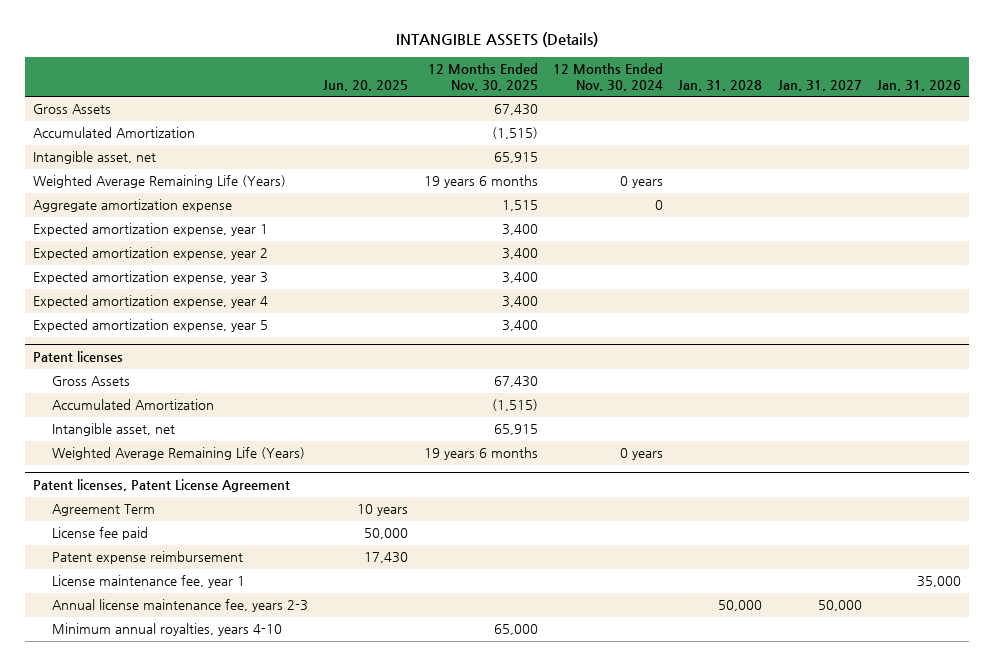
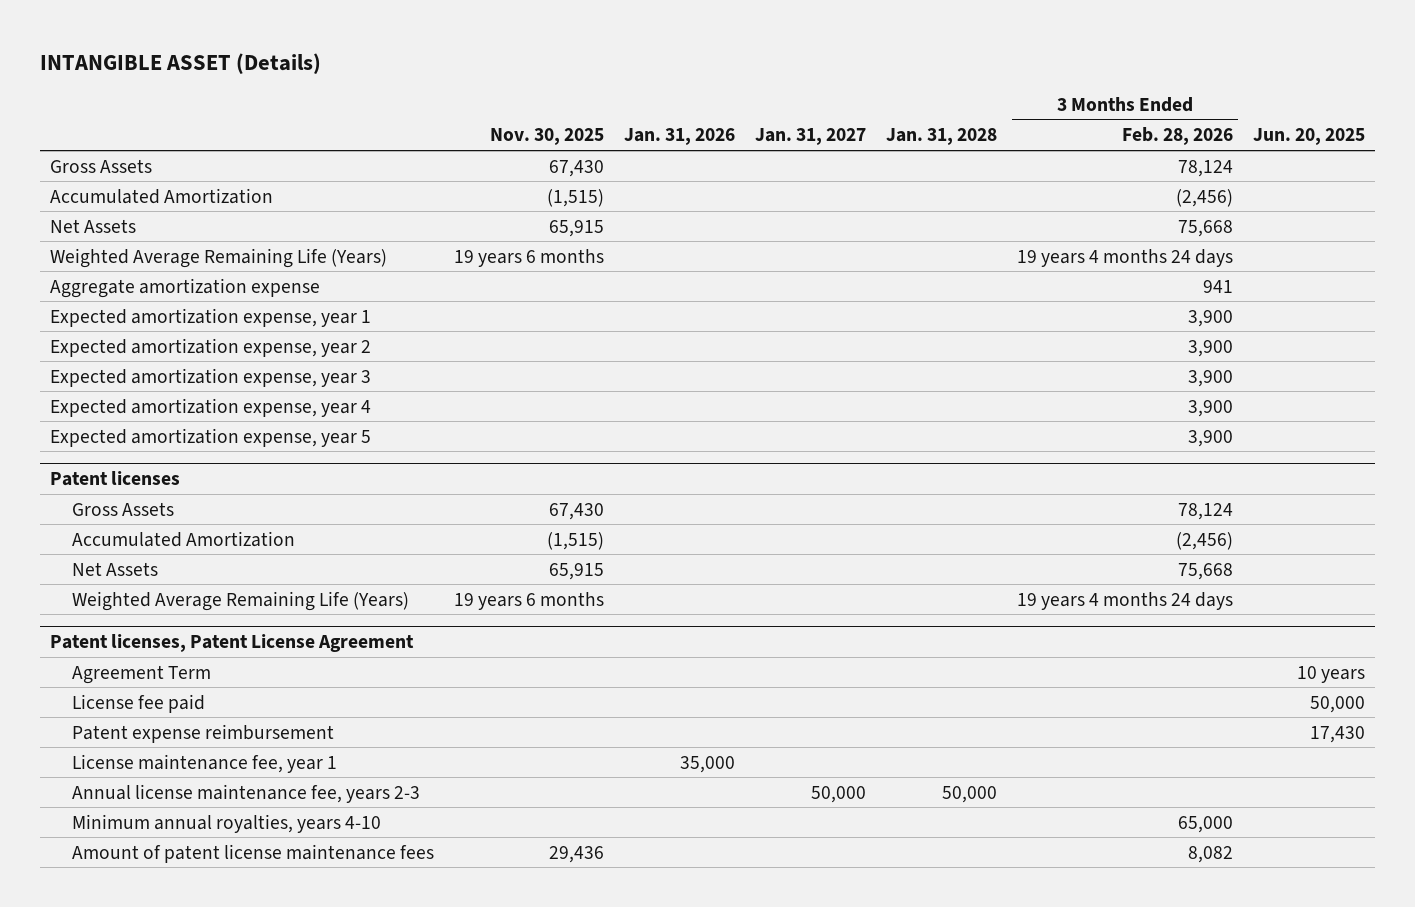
- INTANGIBLE ASSETS (Details)
+ INTANGIBLE ASSET (Details)
- | Jun. 20, 2025 | 12 Months Ended Nov. 30, 2025 | 12 Months Ended Nov. 30, 2024 | Jan. 31, 2028 | Jan. 31, 2027 | Jan. 31, 2026
+ | Nov. 30, 2025 | Jan. 31, 2026 | Jan. 31, 2027 | Jan. 31, 2028 | 3 Months Ended Feb. 28, 2026 | Jun. 20, 2025
- Intangible asset, net | | 65,915 | | | |
+ Net Assets | 65,915 | | | | 75,668 |
@ Patent licenses
- Intangible asset, net | | 65,915 | | | |
+ Net Assets | 65,915 | | | | 75,668 |
@ Patent licenses, Patent License Agreement
+ Amount of patent license maintenance fees | 29,436 | | | | 8,082 |

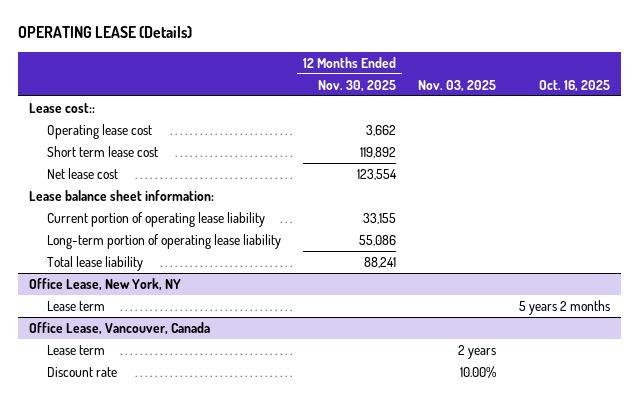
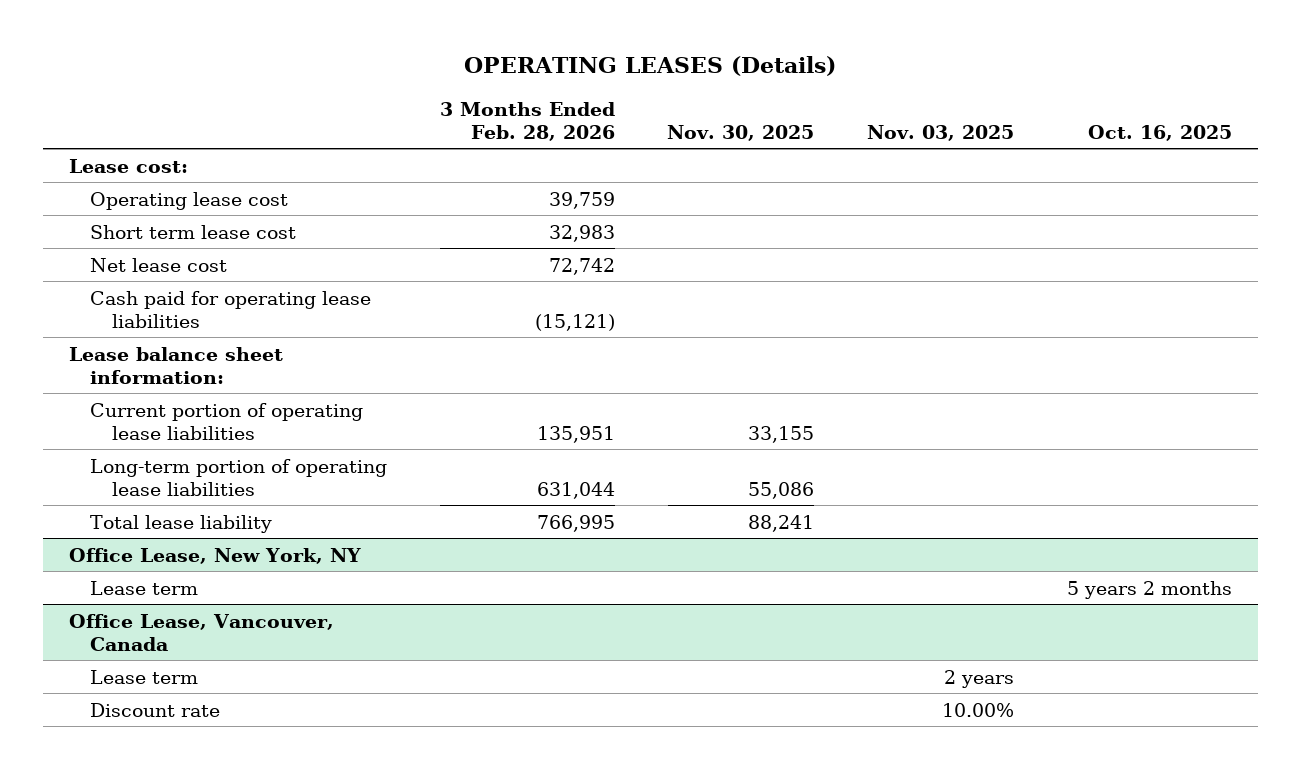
- OPERATING LEASE (Details)
+ OPERATING LEASES (Details)
- | 12 Months Ended Nov. 30, 2025 | Nov. 03, 2025 | Oct. 16, 2025
+ | 3 Months Ended Feb. 28, 2026 | Nov. 30, 2025 | Nov. 03, 2025 | Oct. 16, 2025
- Lease cost::
+ Lease cost:
+ Cash paid for operating lease liabilities | (15,121) | | |
- Current portion of operating lease liability | 33,155 | |
- Long-term portion of operating lease liability | 55,086 | |
+ Current portion of operating lease liabilities | 135,951 | 33,155 | |
+ Long-term portion of operating lease liabilities | 631,044 | 55,086 | |

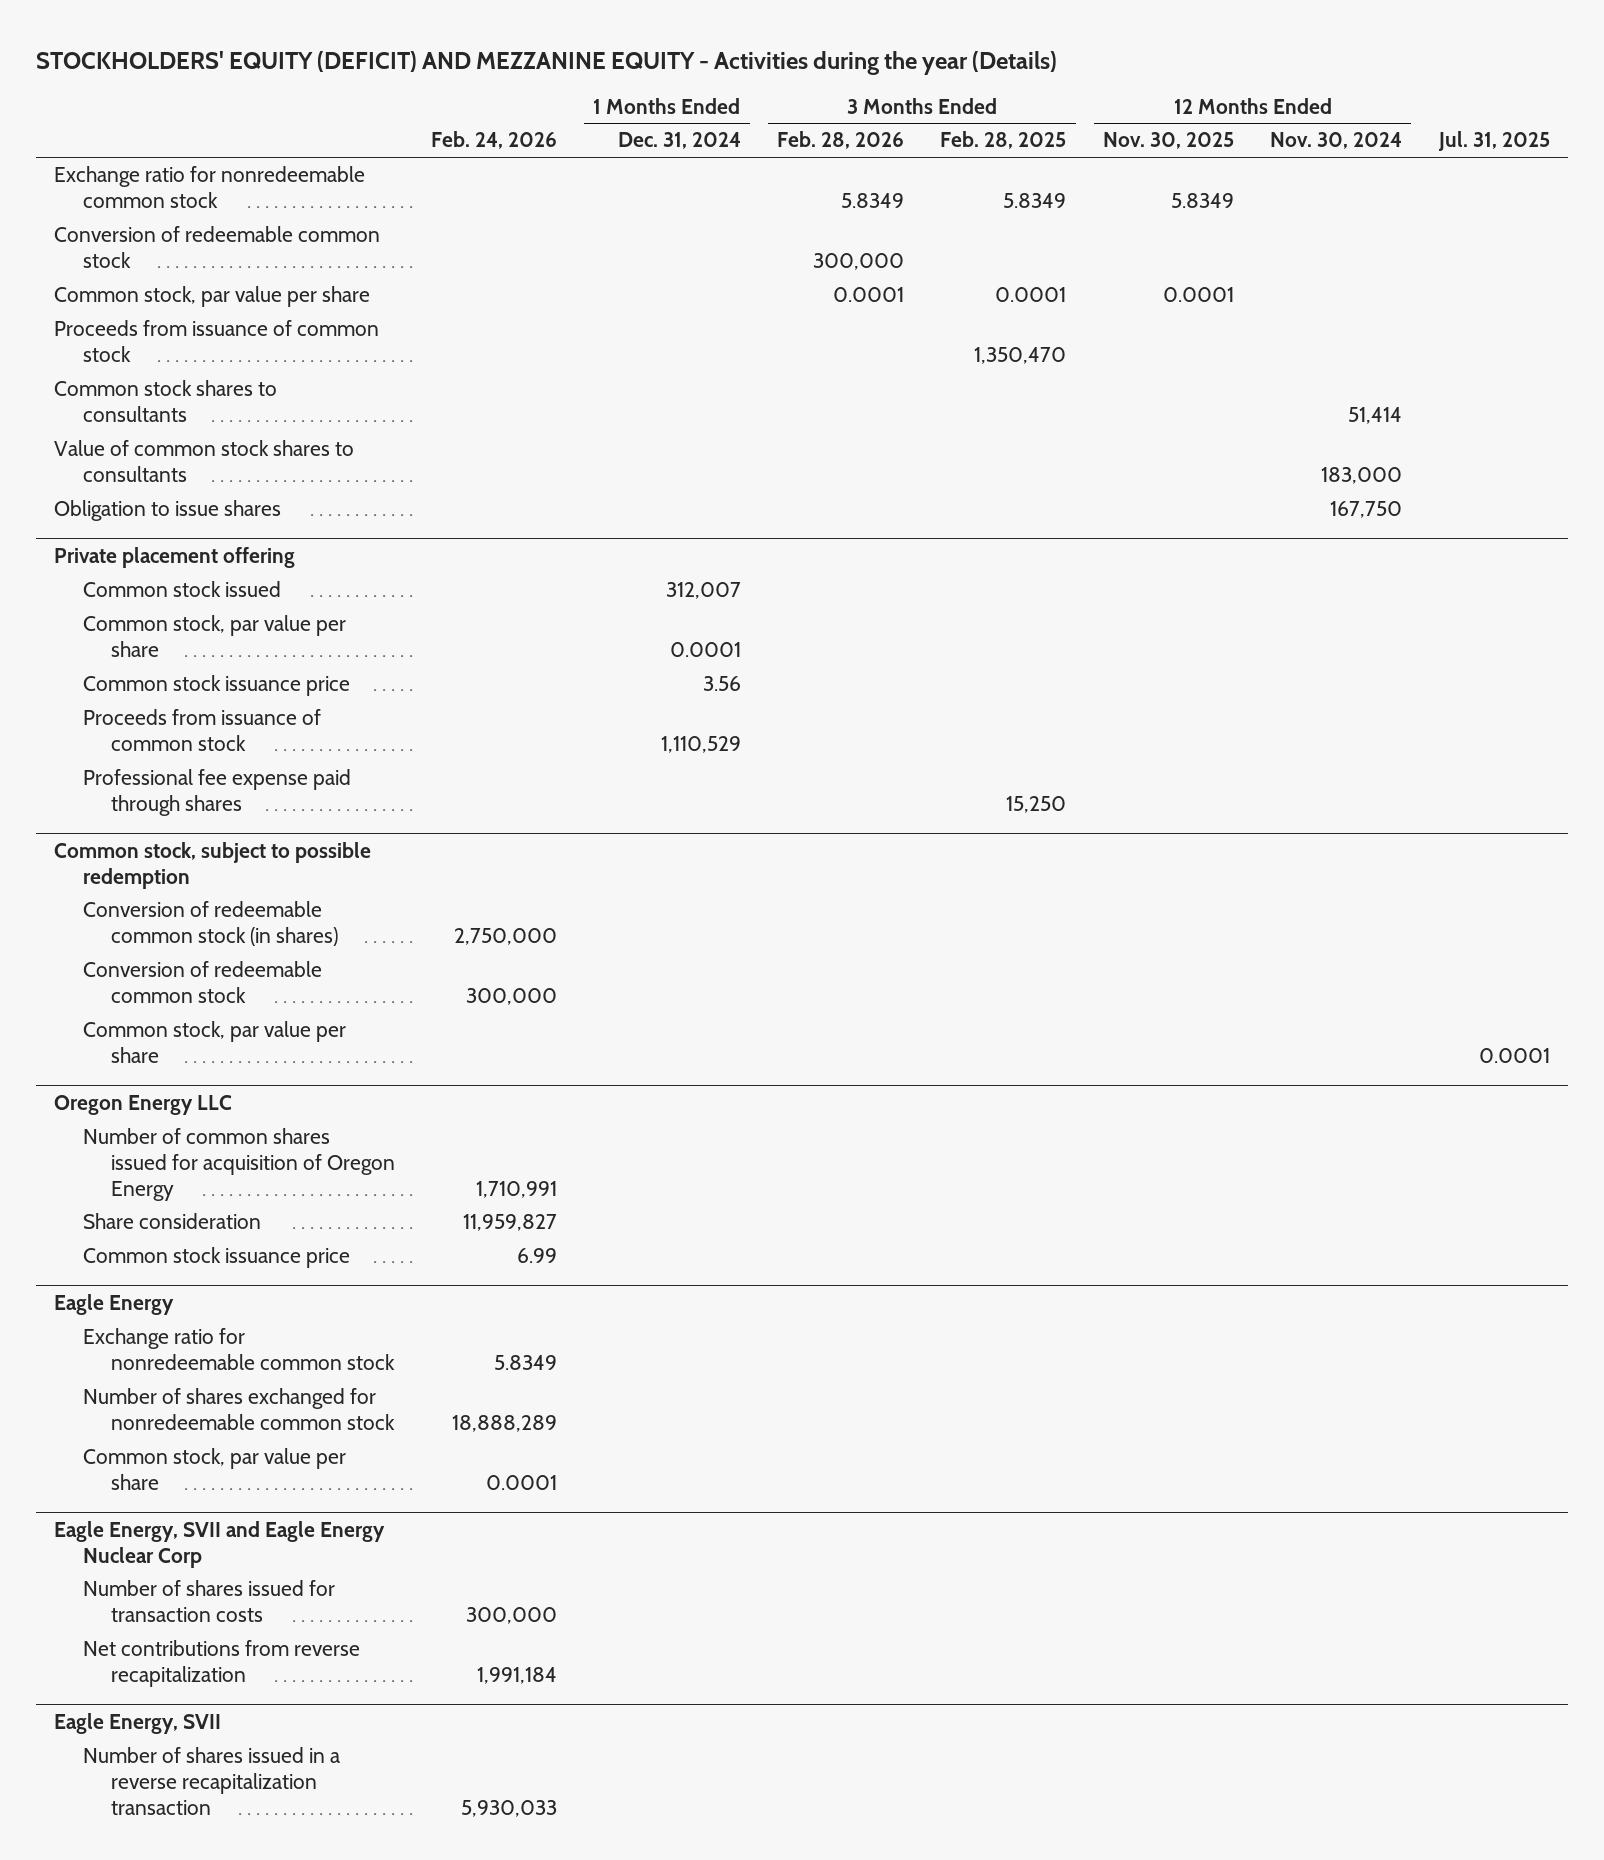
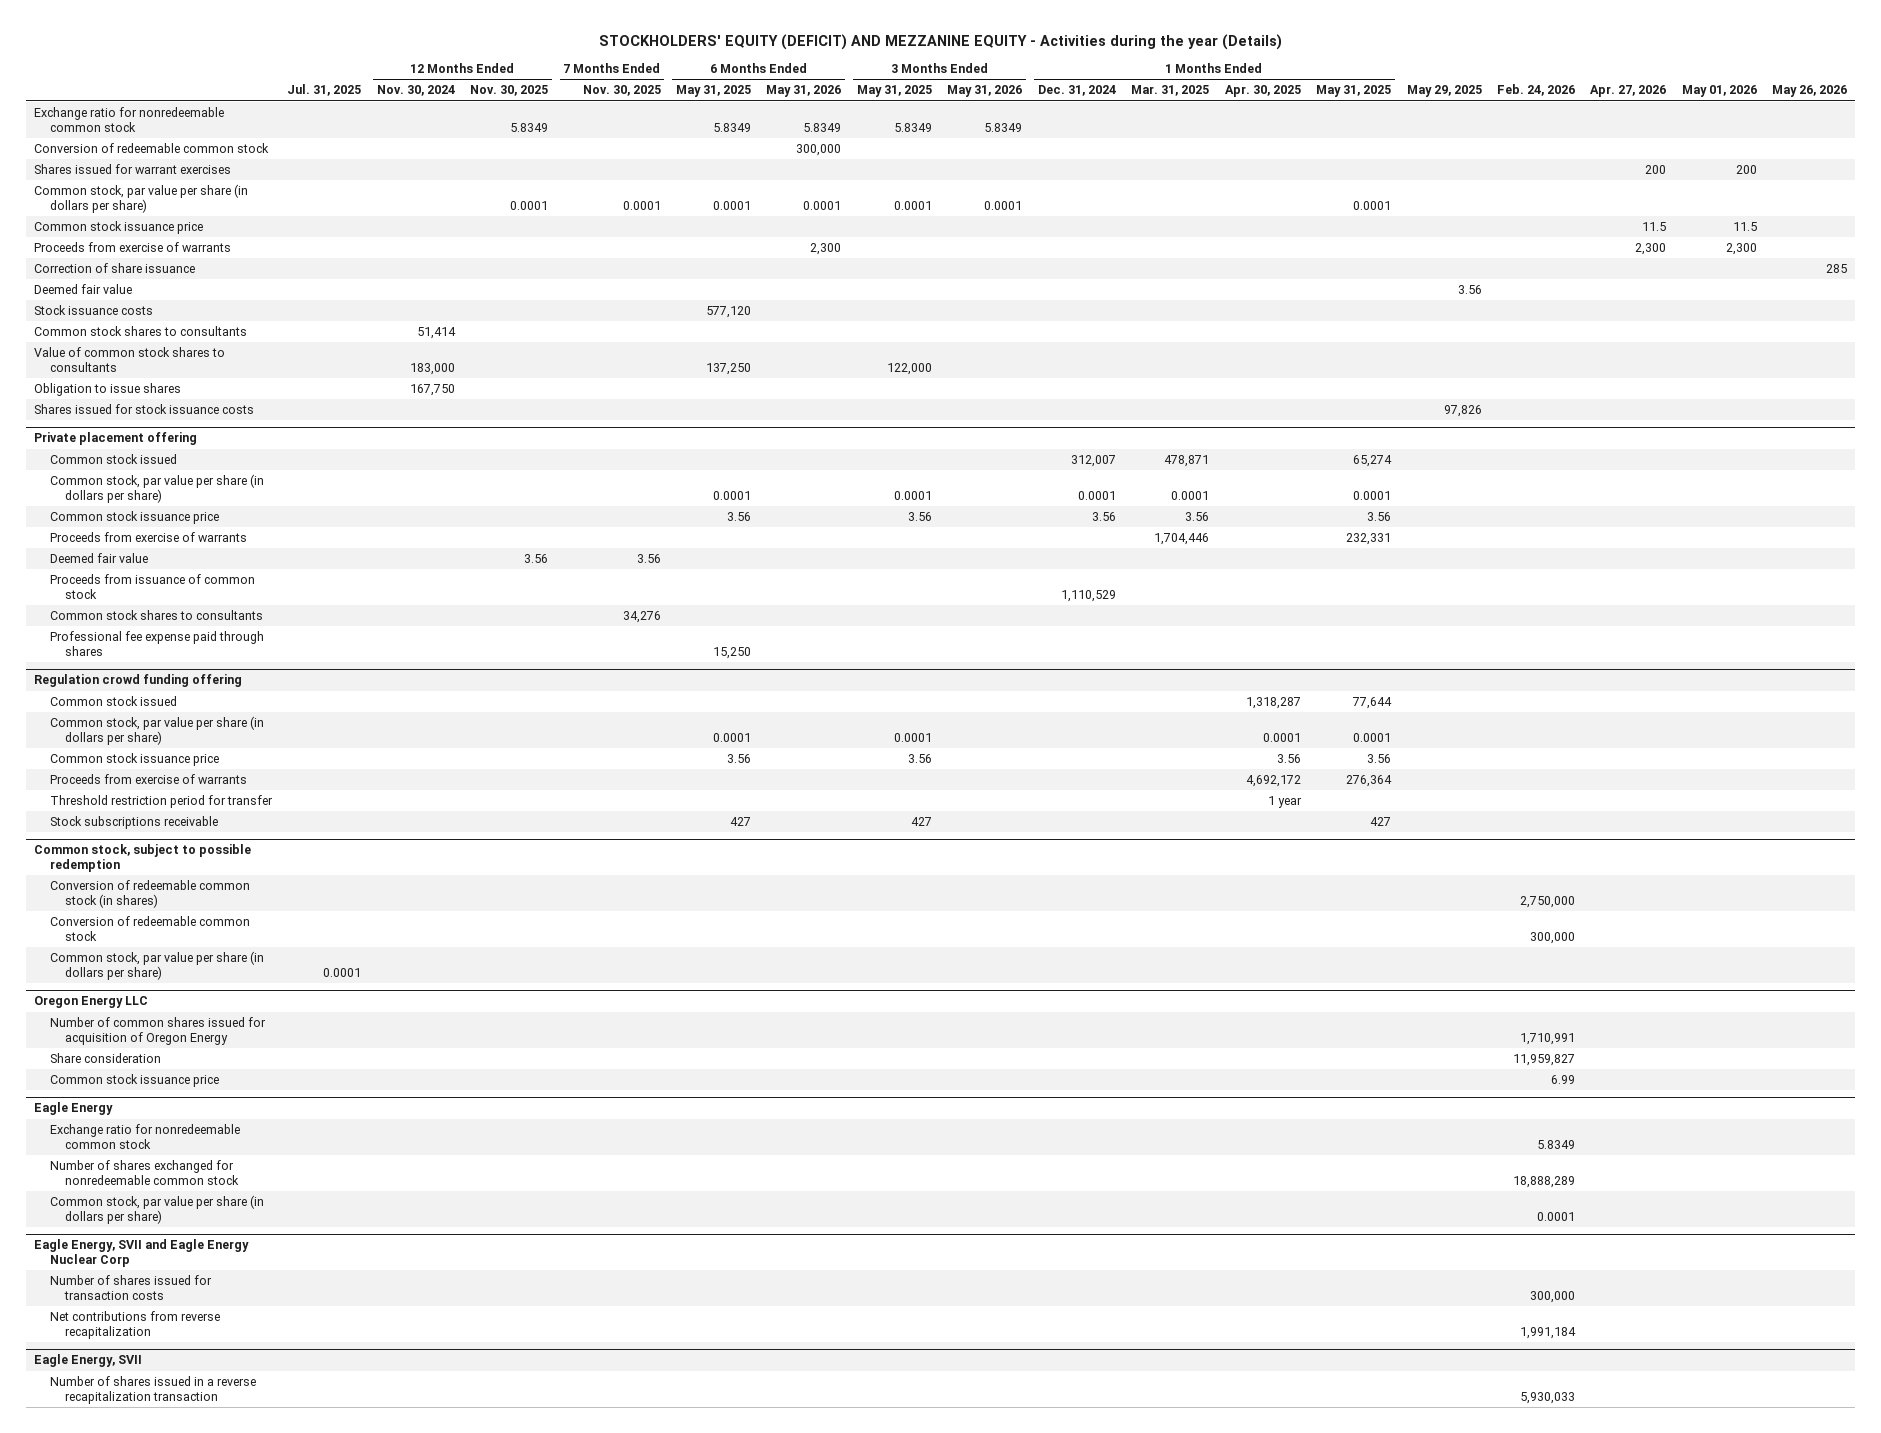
- | Feb. 24, 2026 | 1 Months Ended Dec. 31, 2024 | 3 Months Ended Feb. 28, 2026 | 3 Months Ended Feb. 28, 2025 | 12 Months Ended Nov. 30, 2025 | 12 Months Ended Nov. 30, 2024 | Jul. 31, 2025
+ | Jul. 31, 2025 | 12 Months Ended Nov. 30, 2024 | 12 Months Ended Nov. 30, 2025 | 7 Months Ended Nov. 30, 2025 | 6 Months Ended May 31, 2025 | 6 Months Ended May 31, 2026 | 3 Months Ended May 31, 2025 | 3 Months Ended May 31, 2026 | 1 Months Ended Dec. 31, 2024 | 1 Months Ended Mar. 31, 2025 | 1 Months Ended Apr. 30, 2025 | 1 Months Ended May 31, 2025 | May 29, 2025 | Feb. 24, 2026 | Apr. 27, 2026 | May 01, 2026 | May 26, 2026
- Common stock, par value per share | | | 0.0001 | 0.0001 | 0.0001 | |
- Proceeds from issuance of common stock | | | | 1,350,470 | | |
+ Shares issued for warrant exercises | | | | | | | | | | | | | | | 200 | 200 |
+ Common stock, par value per share (in dollars per share) | | | 0.0001 | 0.0001 | 0.0001 | 0.0001 | 0.0001 | 0.0001 | | | | 0.0001 | | | | |
+ Common stock issuance price | | | | | | | | | | | | | | | 11.5 | 11.5 |
+ Proceeds from exercise of warrants | | | | | | 2,300 | | | | | | | | | 2,300 | 2,300 |
+ Correction of share issuance | | | | | | | | | | | | | | | | | 285
+ Deemed fair value | | | | | | | | | | | | | 3.56 | | | |
+ Stock issuance costs | | | | | 577,120 | | | | | | | | | | | |
+ Shares issued for stock issuance costs | | | | | | | | | | | | | 97,826 | | | |
@ Private placement offering
- Common stock, par value per share | | 0.0001 | | | | |
+ Common stock, par value per share (in dollars per share) | | | | | 0.0001 | | 0.0001 | | 0.0001 | 0.0001 | | 0.0001 | | | | |
+ Proceeds from exercise of warrants | | | | | | | | | | 1,704,446 | | 232,331 | | | | |
+ Deemed fair value | | | 3.56 | 3.56 | | | | | | | | | | | | |
+ Common stock shares to consultants | | | | 34,276 | | | | | | | | | | | | |
+ Regulation crowd funding offering
+ Common stock issued | | | | | | | | | | | 1,318,287 | 77,644 | | | | |
+ Common stock, par value per share (in dollars per share) | | | | | 0.0001 | | 0.0001 | | | | 0.0001 | 0.0001 | | | | |
+ Common stock issuance price | | | | | 3.56 | | 3.56 | | | | 3.56 | 3.56 | | | | |
+ Proceeds from exercise of warrants | | | | | | | | | | | 4,692,172 | 276,364 | | | | |
+ Threshold restriction period for transfer | | | | | | | | | | | 1 year | | | | | |
+ Stock subscriptions receivable | | | | | 427 | | 427 | | | | | 427 | | | | |
@ Common stock, subject to possible redemption
- Common stock, par value per share | | | | | | | 0.0001
+ Common stock, par value per share (in dollars per share) | 0.0001 | | | | | | | | | | | | | | | |
@ Eagle Energy
- Common stock, par value per share | 0.0001 | | | | | |
+ Common stock, par value per share (in dollars per share) | | | | | | | | | | | | | | 0.0001 | | |

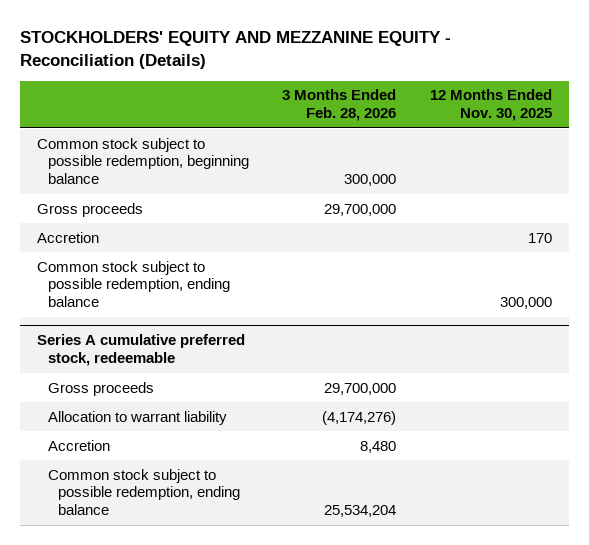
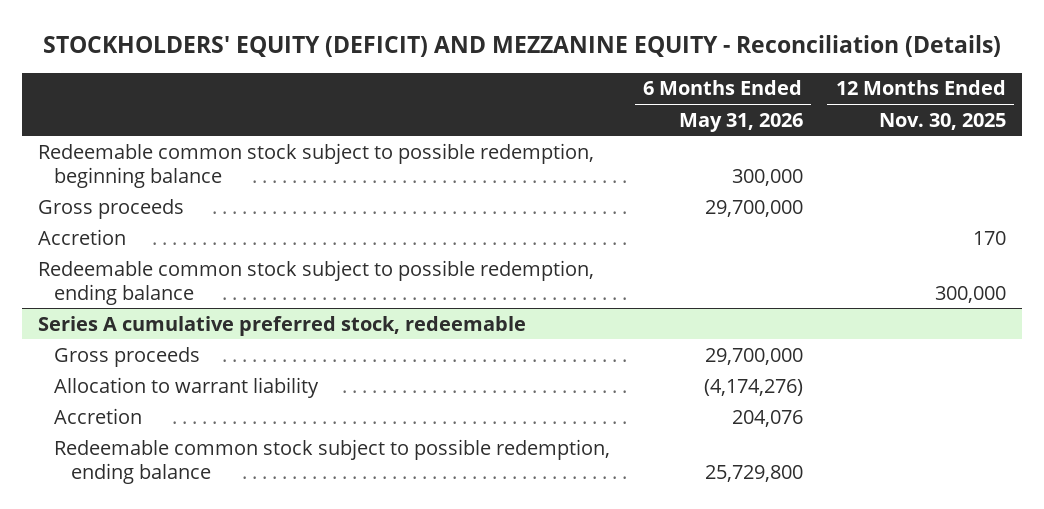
- STOCKHOLDERS' EQUITY AND MEZZANINE EQUITY - Reconciliation (Details)
+ STOCKHOLDERS' EQUITY (DEFICIT) AND MEZZANINE EQUITY - Reconciliation (Details)
- | 3 Months Ended Feb. 28, 2026 | 12 Months Ended Nov. 30, 2025
+ | 6 Months Ended May 31, 2026 | 12 Months Ended Nov. 30, 2025
- Common stock subject to possible redemption, beginning balance | 300,000 |
+ Redeemable common stock subject to possible redemption, beginning balance | 300,000 |
- Common stock subject to possible redemption, ending balance | | 300,000
+ Redeemable common stock subject to possible redemption, ending balance | | 300,000
@ Series A cumulative preferred stock, redeemable
- Common stock subject to possible redemption, ending balance | 25,534,204 |
+ Redeemable common stock subject to possible redemption, ending balance | 25,729,800 |

